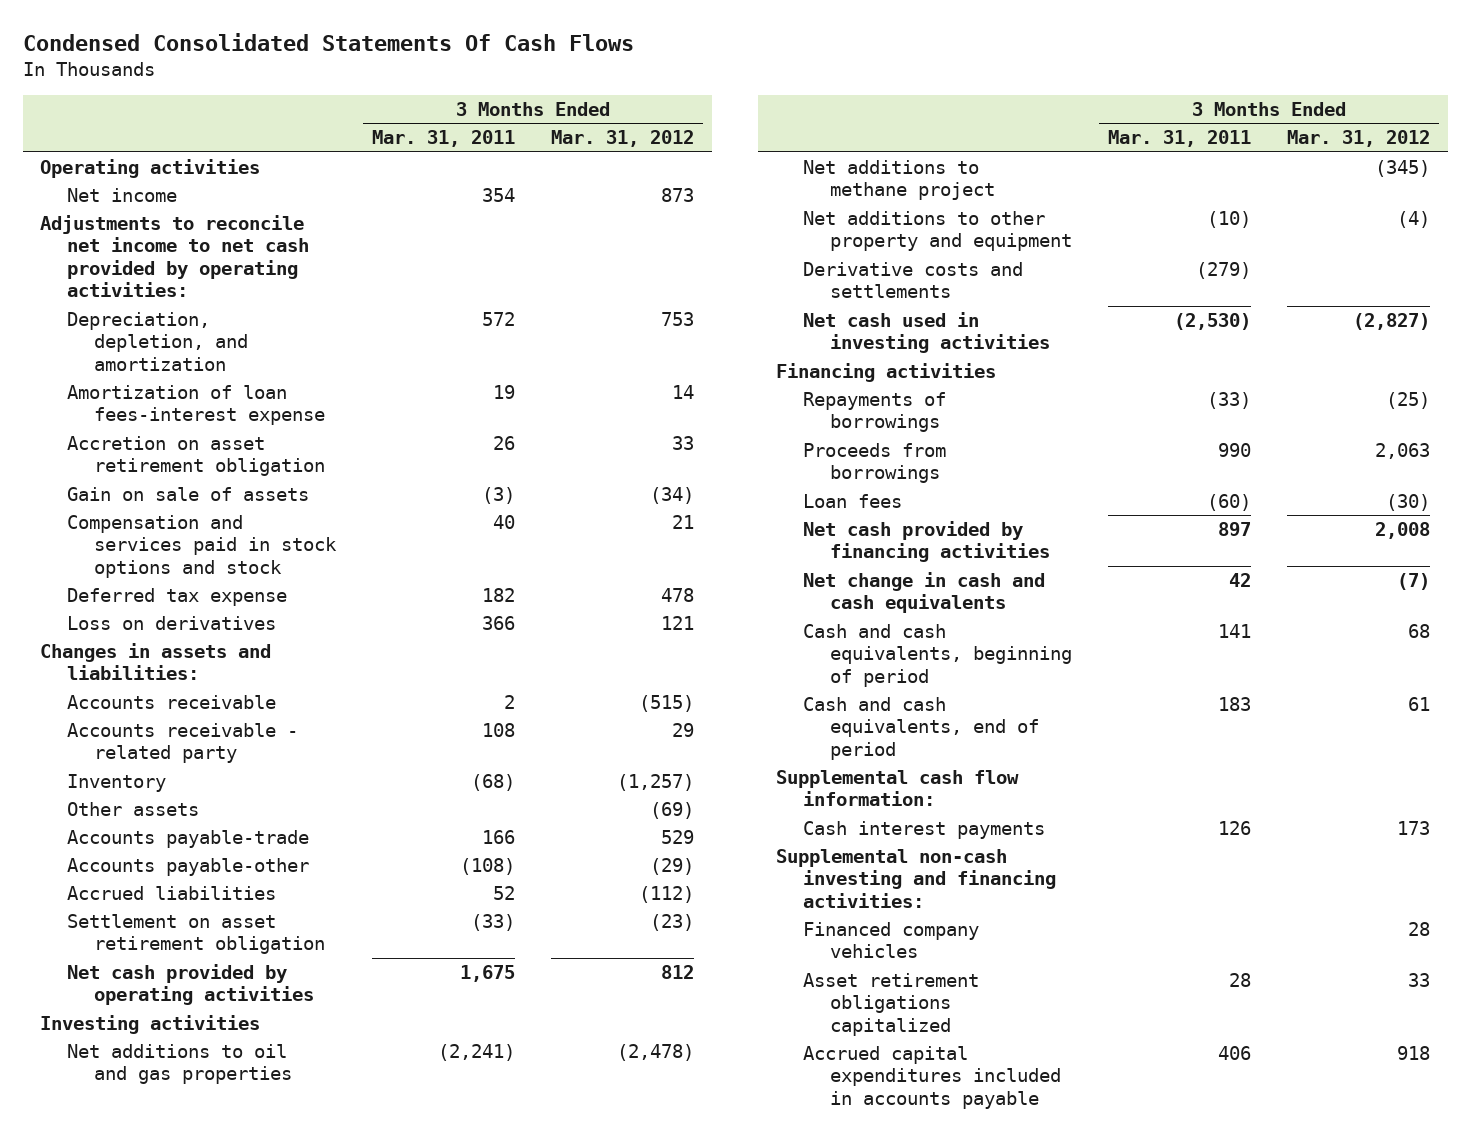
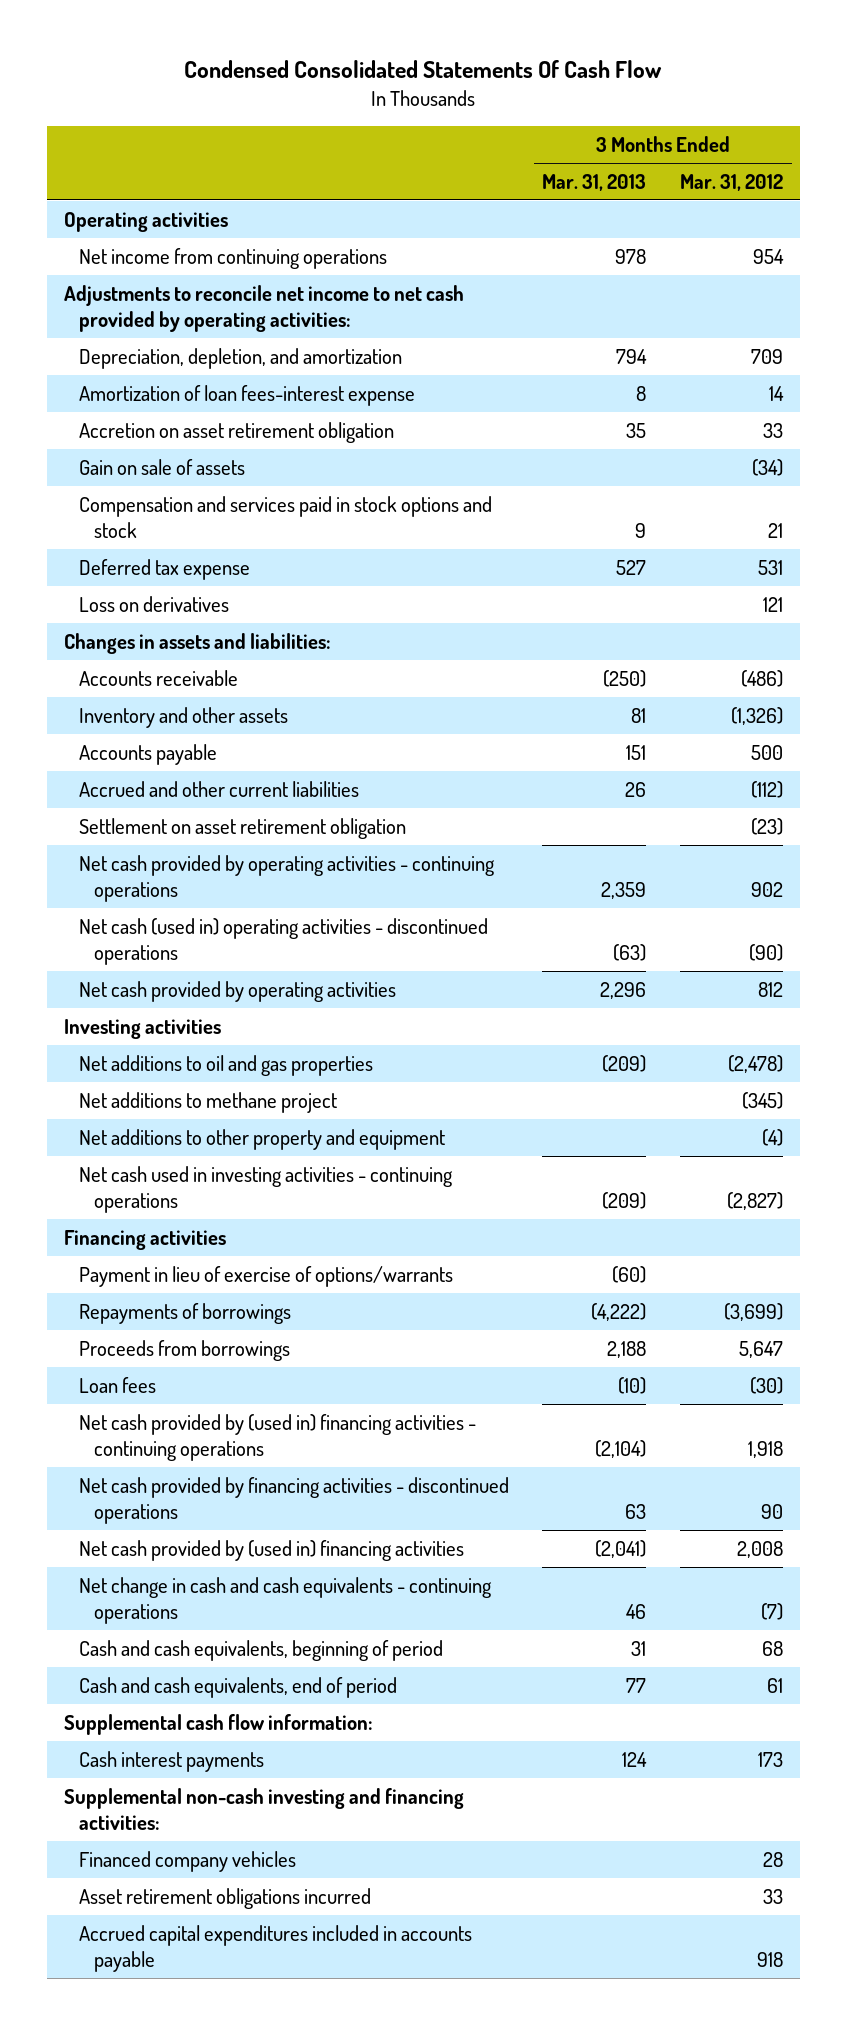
- Condensed Consolidated Statements Of Cash Flows
+ Condensed Consolidated Statements Of Cash Flow
- | 3 Months Ended Mar. 31, 2011 | 3 Months Ended Mar. 31, 2012
+ | 3 Months Ended Mar. 31, 2013 | 3 Months Ended Mar. 31, 2012
- Net income | 354 | 873
+ Net income from continuing operations | 978 | 954
- Depreciation, depletion, and amortization | 572 | 753
+ Depreciation, depletion, and amortization | 794 | 709
- Deferred tax expense | 182 | 478
+ Deferred tax expense | 527 | 531
- Accounts receivable | 2 | (515)
- Accounts receivable - related party | 108 | 29
- Inventory | (68) | (1,257)
- Other assets | | (69)
- Accounts payable-trade | 166 | 529
- Accounts payable-other | (108) | (29)
- Accrued liabilities | 52 | (112)
+ Accounts receivable | (250) | (486)
+ Inventory and other assets | 81 | (1,326)
+ Accounts payable | 151 | 500
+ Accrued and other current liabilities | 26 | (112)
+ Net cash provided by operating activities - continuing operations | 2,359 | 902
+ Net cash (used in) operating activities - discontinued operations | (63) | (90)
- Derivative costs and settlements | (279) |
- Net cash used in investing activities | (2,530) | (2,827)
+ Net cash used in investing activities - continuing operations | (209) | (2,827)
- Repayments of borrowings | (33) | (25)
- Proceeds from borrowings | 990 | 2,063
+ Payment in lieu of exercise of options/warrants | (60) |
+ Repayments of borrowings | (4,222) | (3,699)
+ Proceeds from borrowings | 2,188 | 5,647
- Net cash provided by financing activities | 897 | 2,008
- Net change in cash and cash equivalents | 42 | (7)
+ Net cash provided by (used in) financing activities - continuing operations | (2,104) | 1,918
+ Net cash provided by financing activities - discontinued operations | 63 | 90
+ Net cash provided by (used in) financing activities | (2,041) | 2,008
+ Net change in cash and cash equivalents - continuing operations | 46 | (7)
- Asset retirement obligations capitalized | 28 | 33
+ Asset retirement obligations incurred | | 33

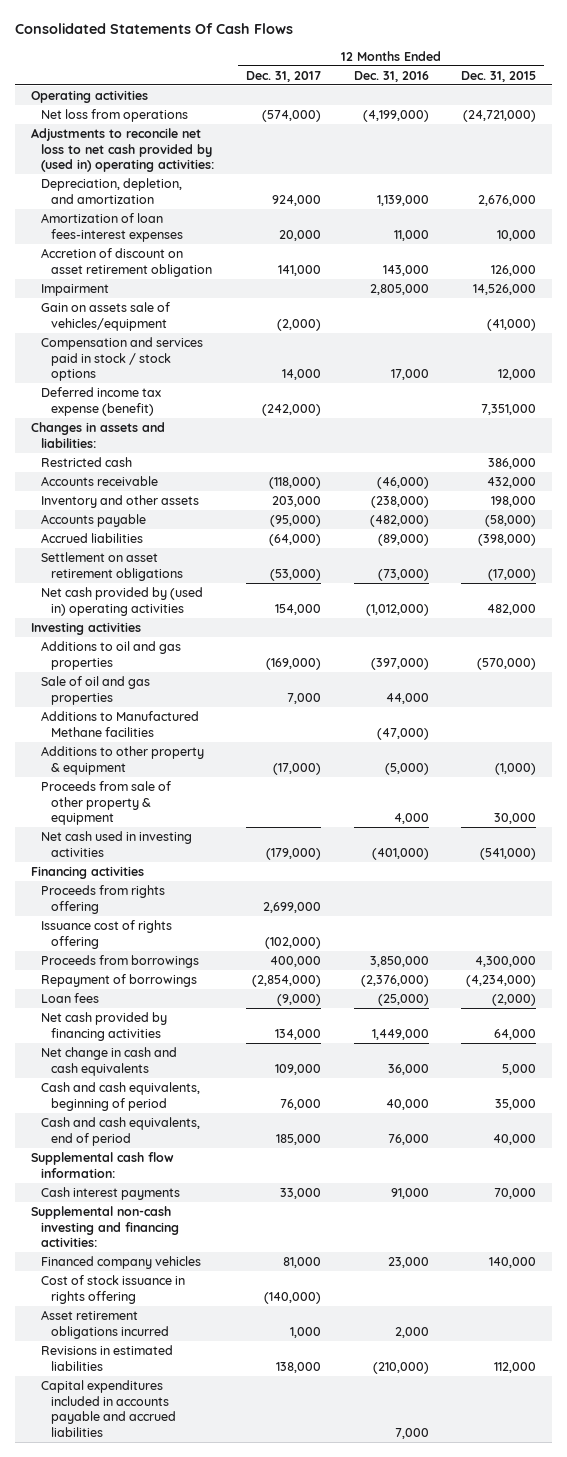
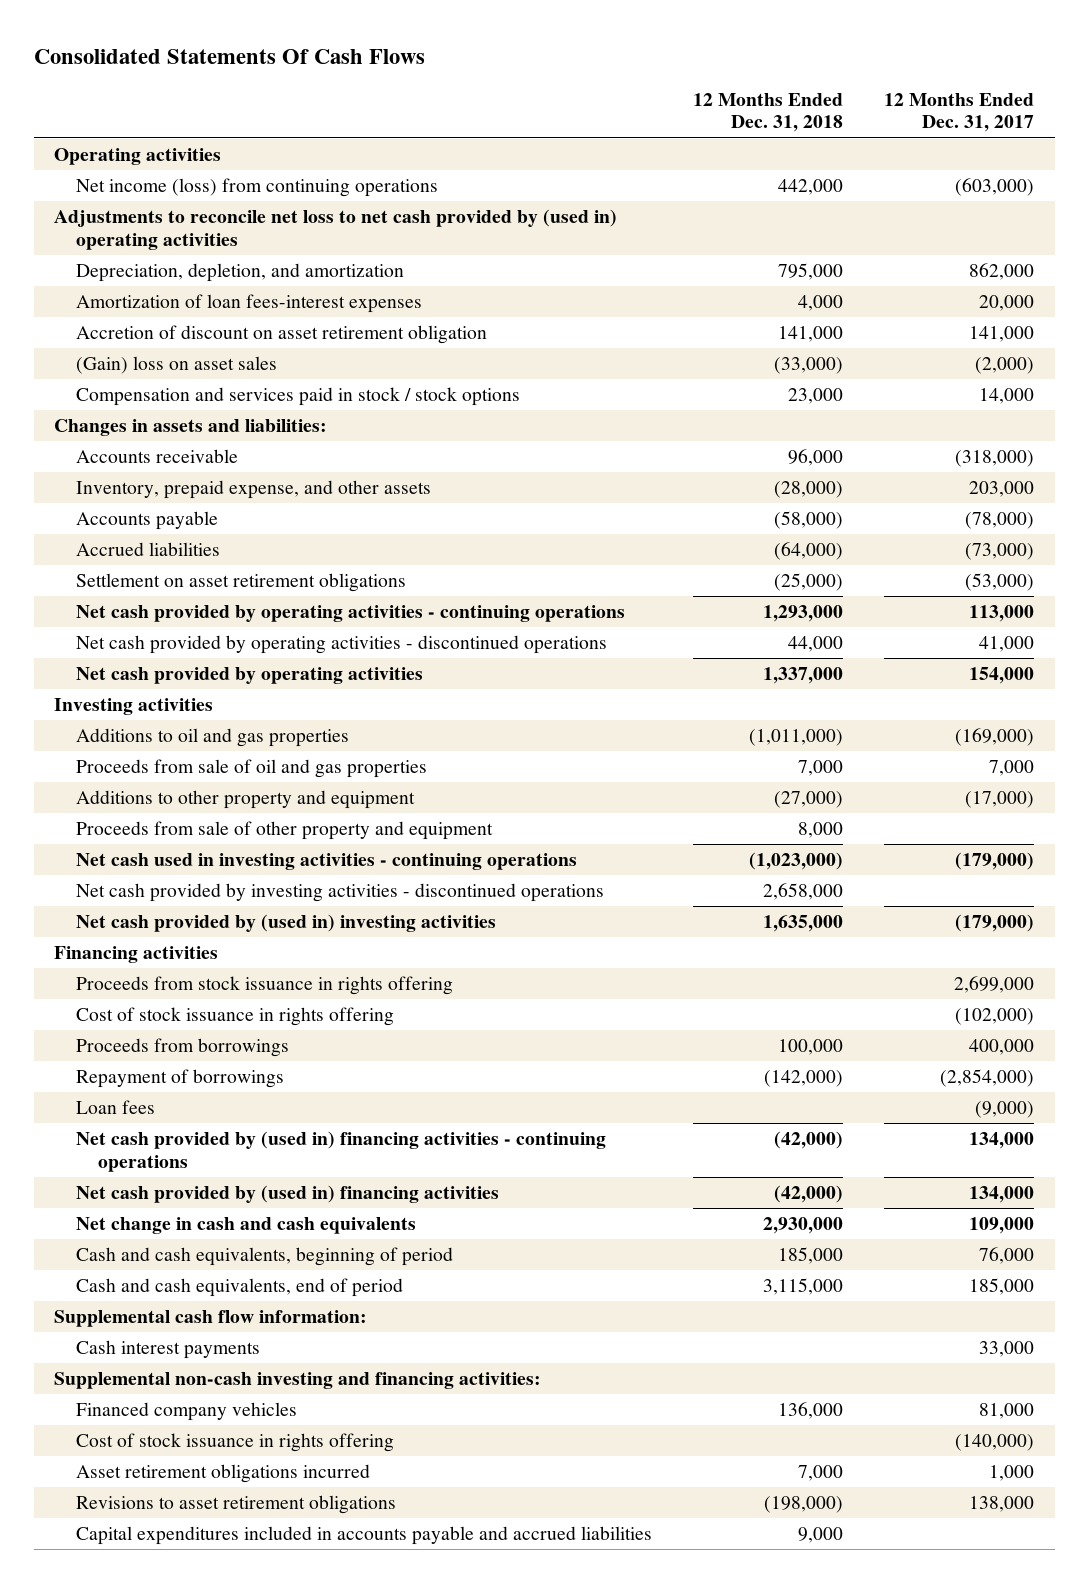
- | 12 Months Ended Dec. 31, 2017 | 12 Months Ended Dec. 31, 2016 | 12 Months Ended Dec. 31, 2015
+ | 12 Months Ended Dec. 31, 2018 | 12 Months Ended Dec. 31, 2017
- Net loss from operations | (574,000) | (4,199,000) | (24,721,000)
- Adjustments to reconcile net loss to net cash provided by (used in) operating activities:
- Depreciation, depletion, and amortization | 924,000 | 1,139,000 | 2,676,000
+ Net income (loss) from continuing operations | 442,000 | (603,000)
+ Adjustments to reconcile net loss to net cash provided by (used in) operating activities
+ Depreciation, depletion, and amortization | 795,000 | 862,000
- Impairment | | 2,805,000 | 14,526,000
- Gain on assets sale of vehicles/equipment | (2,000) | | (41,000)
+ (Gain) loss on asset sales | (33,000) | (2,000)
- Deferred income tax expense (benefit) | (242,000) | | 7,351,000
- Restricted cash | | | 386,000
- Accounts receivable | (118,000) | (46,000) | 432,000
- Inventory and other assets | 203,000 | (238,000) | 198,000
- Accounts payable | (95,000) | (482,000) | (58,000)
- Accrued liabilities | (64,000) | (89,000) | (398,000)
+ Accounts receivable | 96,000 | (318,000)
+ Inventory, prepaid expense, and other assets | (28,000) | 203,000
+ Accounts payable | (58,000) | (78,000)
+ Accrued liabilities | (64,000) | (73,000)
- Net cash provided by (used in) operating activities | 154,000 | (1,012,000) | 482,000
+ Net cash provided by operating activities - continuing operations | 1,293,000 | 113,000
+ Net cash provided by operating activities - discontinued operations | 44,000 | 41,000
+ Net cash provided by operating activities | 1,337,000 | 154,000
- Sale of oil and gas properties | 7,000 | 44,000 |
- Additions to Manufactured Methane facilities | | (47,000) |
- Additions to other property & equipment | (17,000) | (5,000) | (1,000)
- Proceeds from sale of other property & equipment | | 4,000 | 30,000
- Net cash used in investing activities | (179,000) | (401,000) | (541,000)
+ Proceeds from sale of oil and gas properties | 7,000 | 7,000
+ Additions to other property and equipment | (27,000) | (17,000)
+ Proceeds from sale of other property and equipment | 8,000 |
+ Net cash used in investing activities - continuing operations | (1,023,000) | (179,000)
+ Net cash provided by investing activities - discontinued operations | 2,658,000 |
+ Net cash provided by (used in) investing activities | 1,635,000 | (179,000)
- Proceeds from rights offering | 2,699,000 | |
- Issuance cost of rights offering | (102,000) | |
+ Proceeds from stock issuance in rights offering | | 2,699,000
+ Cost of stock issuance in rights offering | | (102,000)
- Net cash provided by financing activities | 134,000 | 1,449,000 | 64,000
+ Net cash provided by (used in) financing activities - continuing operations | (42,000) | 134,000
+ Net cash provided by (used in) financing activities | (42,000) | 134,000
- Revisions in estimated liabilities | 138,000 | (210,000) | 112,000
+ Revisions to asset retirement obligations | (198,000) | 138,000

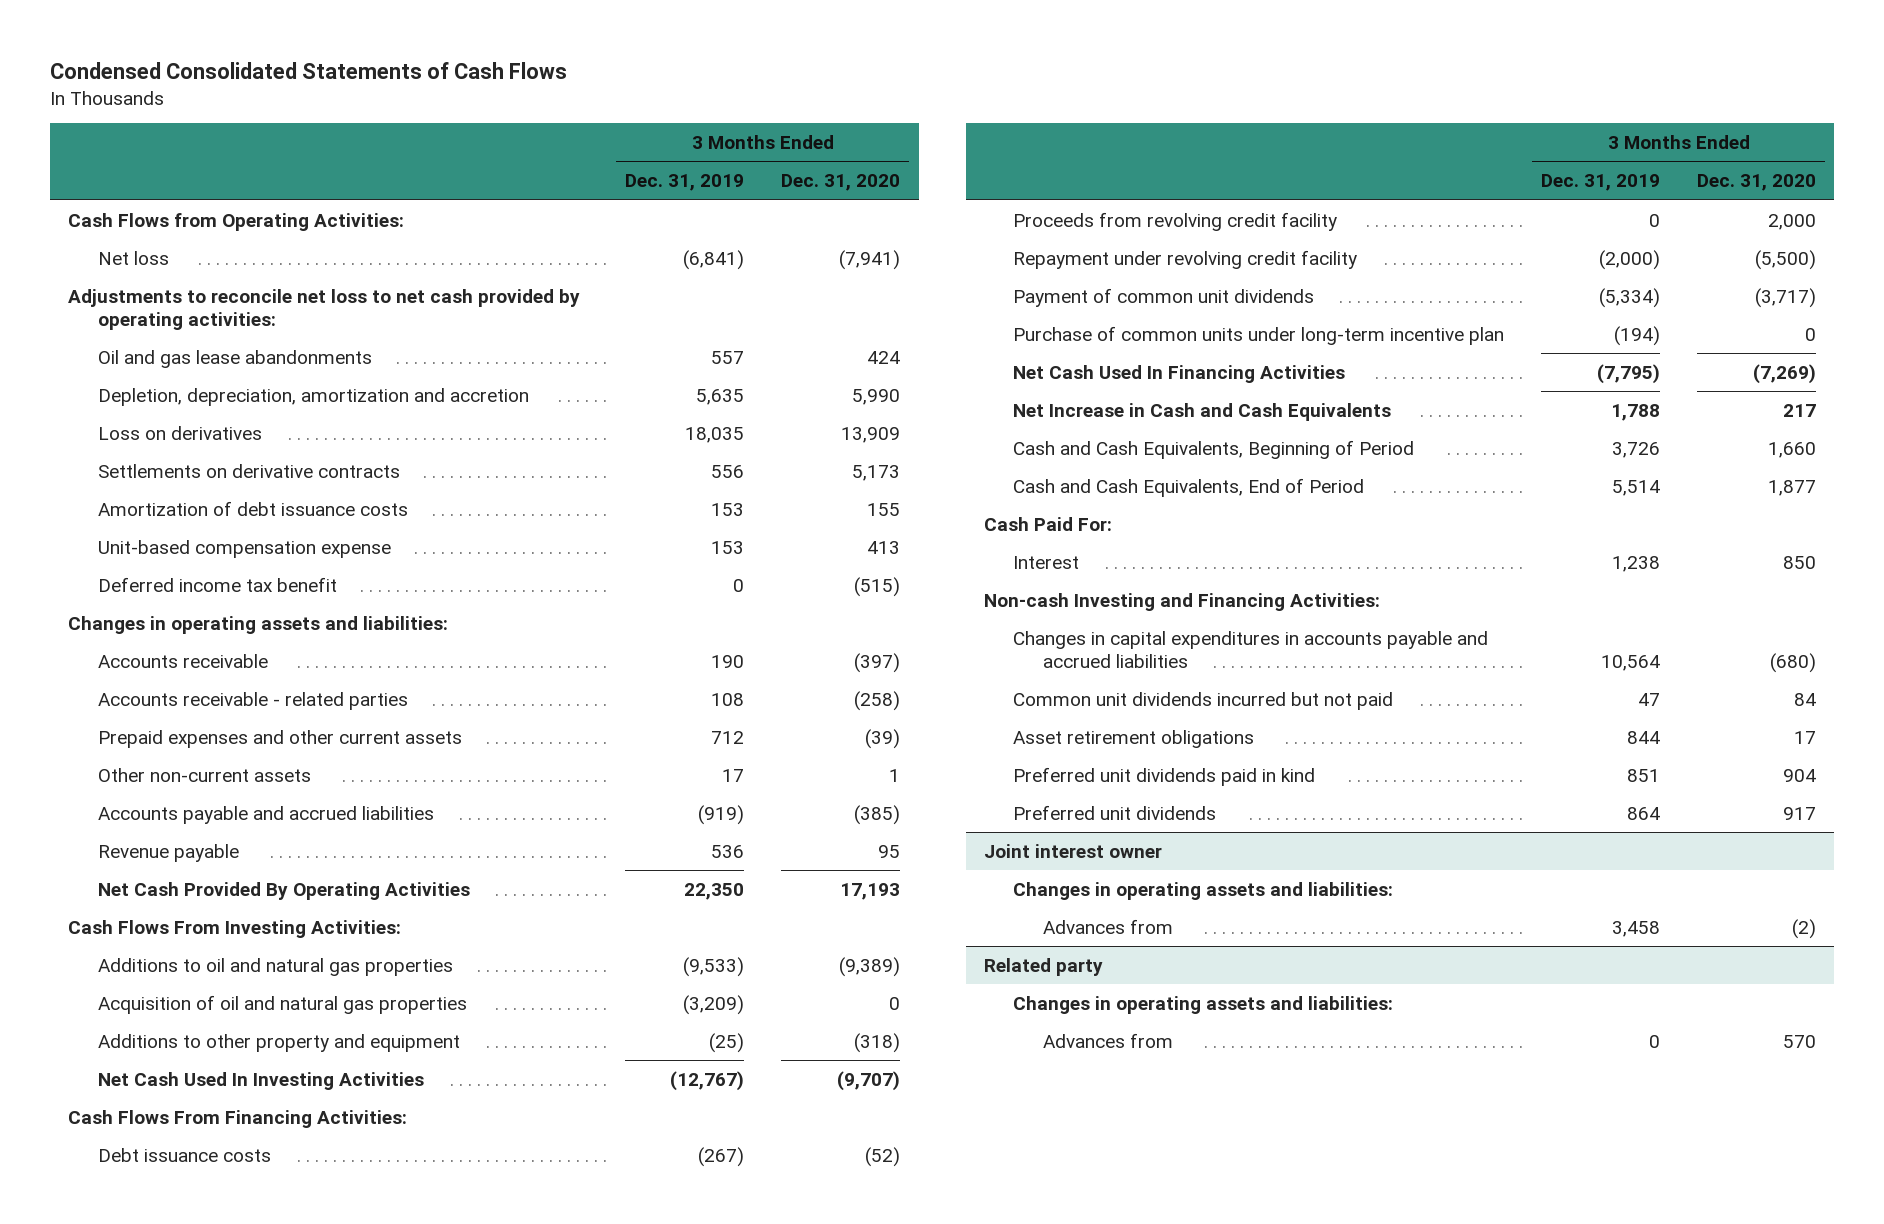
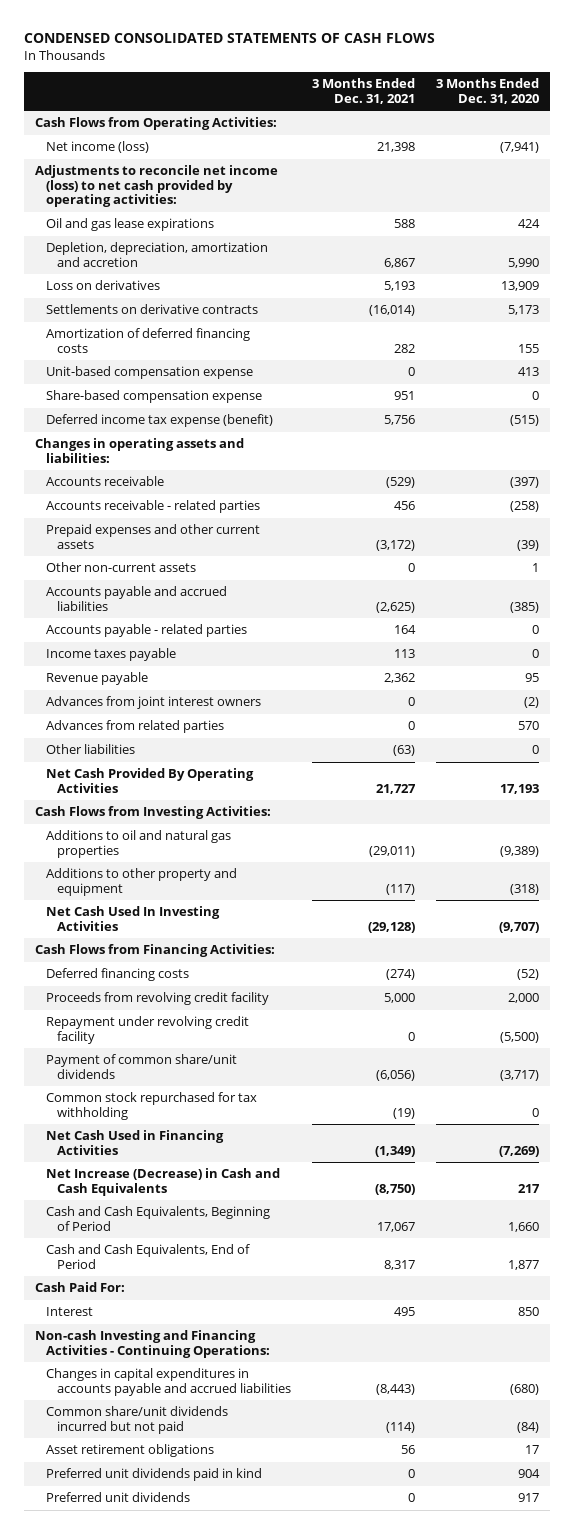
- Condensed Consolidated Statements of Cash Flows
+ CONDENSED CONSOLIDATED STATEMENTS OF CASH FLOWS
- | 3 Months Ended Dec. 31, 2019 | 3 Months Ended Dec. 31, 2020
+ | 3 Months Ended Dec. 31, 2021 | 3 Months Ended Dec. 31, 2020
- Net loss | (6,841) | (7,941)
- Adjustments to reconcile net loss to net cash provided by operating activities:
- Oil and gas lease abandonments | 557 | 424
+ Net income (loss) | 21,398 | (7,941)
+ Adjustments to reconcile net income (loss) to net cash provided by operating activities:
+ Oil and gas lease expirations | 588 | 424
- Amortization of debt issuance costs | 153 | 155
+ Amortization of deferred financing costs | 282 | 155
- Deferred income tax benefit | 0 | (515)
+ Share-based compensation expense | 951 | 0
+ Deferred income tax expense (benefit) | 5,756 | (515)
+ Accounts payable - related parties | 164 | 0
+ Income taxes payable | 113 | 0
+ Advances from joint interest owners | 0 | (2)
+ Advances from related parties | 0 | 570
+ Other liabilities | (63) | 0
- Cash Flows From Investing Activities:
+ Cash Flows from Investing Activities:
- Acquisition of oil and natural gas properties | (3,209) | 0
- Cash Flows From Financing Activities:
- Debt issuance costs | (267) | (52)
+ Cash Flows from Financing Activities:
+ Deferred financing costs | (274) | (52)
- Payment of common unit dividends | (5,334) | (3,717)
- Purchase of common units under long-term incentive plan | (194) | 0
- Net Cash Used In Financing Activities | (7,795) | (7,269)
- Net Increase in Cash and Cash Equivalents | 1,788 | 217
+ Payment of common share/unit dividends | (6,056) | (3,717)
+ Common stock repurchased for tax withholding | (19) | 0
+ Net Cash Used in Financing Activities | (1,349) | (7,269)
+ Net Increase (Decrease) in Cash and Cash Equivalents | (8,750) | 217
- Non-cash Investing and Financing Activities:
+ Non-cash Investing and Financing Activities - Continuing Operations:
- Common unit dividends incurred but not paid | 47 | 84
+ Common share/unit dividends incurred but not paid | (114) | (84)
- Joint interest owner
- Changes in operating assets and liabilities:
- Advances from | 3,458 | (2)
- Related party
- Changes in operating assets and liabilities:
- Advances from | 0 | 570

